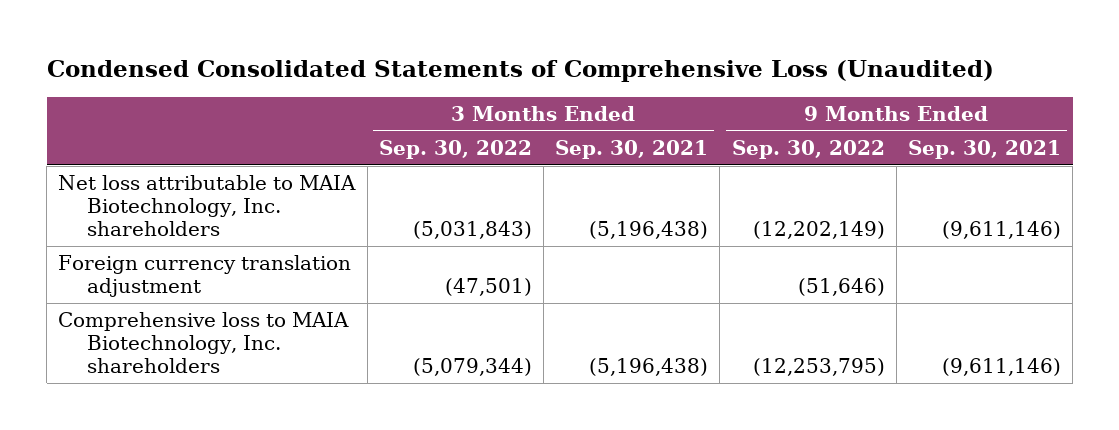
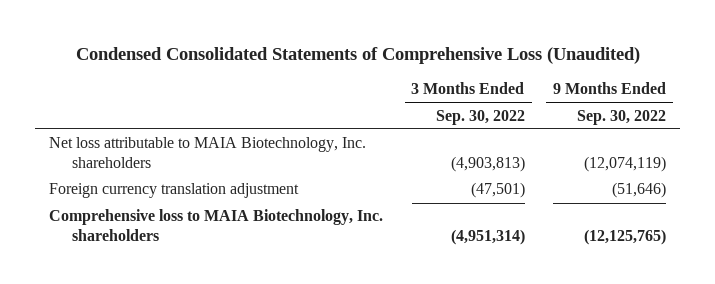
- | 3 Months Ended Sep. 30, 2022 | 3 Months Ended Sep. 30, 2021 | 9 Months Ended Sep. 30, 2022 | 9 Months Ended Sep. 30, 2021
+ | 3 Months Ended Sep. 30, 2022 | 9 Months Ended Sep. 30, 2022
- Net loss attributable to MAIA Biotechnology, Inc. shareholders | (5,031,843) | (5,196,438) | (12,202,149) | (9,611,146)
+ Net loss attributable to MAIA Biotechnology, Inc. shareholders | (4,903,813) | (12,074,119)
- Comprehensive loss to MAIA Biotechnology, Inc. shareholders | (5,079,344) | (5,196,438) | (12,253,795) | (9,611,146)
+ Comprehensive loss to MAIA Biotechnology, Inc. shareholders | (4,951,314) | (12,125,765)

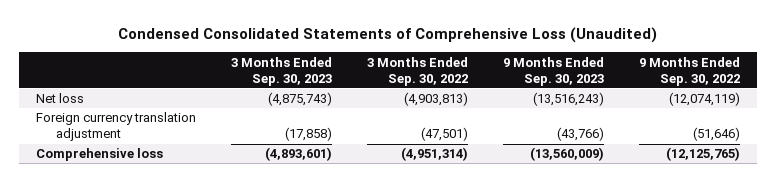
- | 3 Months Ended Sep. 30, 2022 | 9 Months Ended Sep. 30, 2022
+ | 3 Months Ended Sep. 30, 2023 | 3 Months Ended Sep. 30, 2022 | 9 Months Ended Sep. 30, 2023 | 9 Months Ended Sep. 30, 2022
- Net loss attributable to MAIA Biotechnology, Inc. shareholders | (4,903,813) | (12,074,119)
+ Net loss | (4,875,743) | (4,903,813) | (13,516,243) | (12,074,119)
- Comprehensive loss to MAIA Biotechnology, Inc. shareholders | (4,951,314) | (12,125,765)
+ Comprehensive loss | (4,893,601) | (4,951,314) | (13,560,009) | (12,125,765)

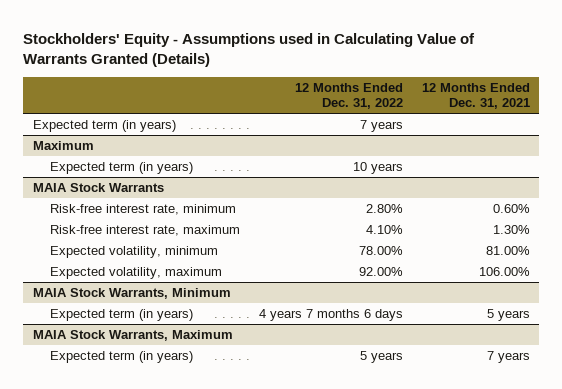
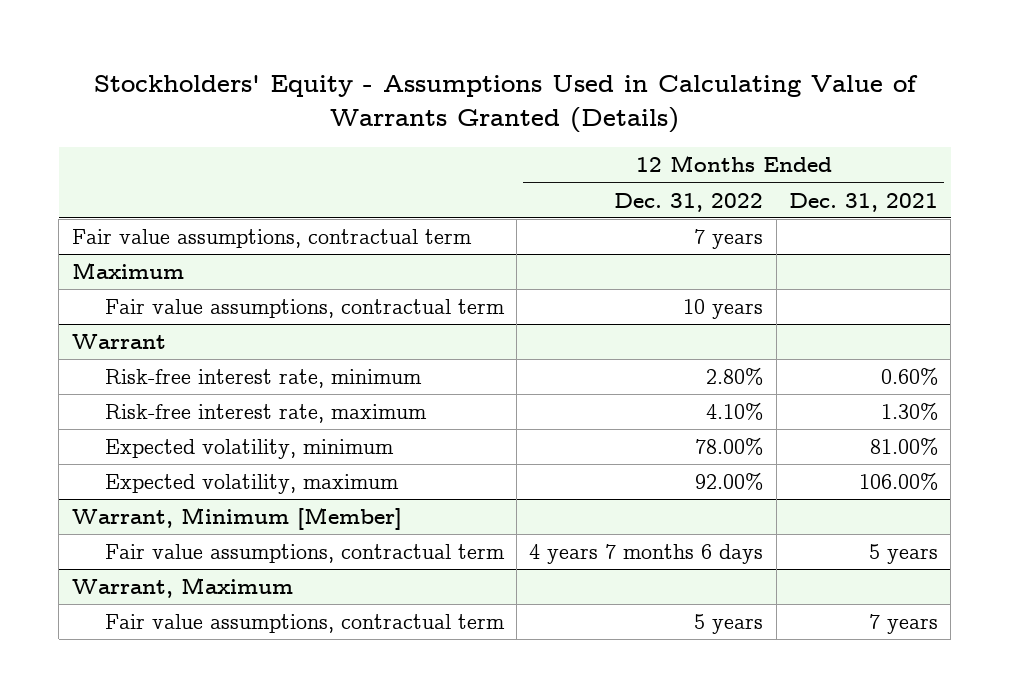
- Stockholders' Equity - Assumptions used in Calculating Value of Warrants Granted (Details)
+ Stockholders' Equity - Assumptions Used in Calculating Value of Warrants Granted (Details)
- Expected term (in years) | 7 years |
+ Fair value assumptions, contractual term | 7 years |
@ Maximum
- Expected term (in years) | 10 years |
- MAIA Stock Warrants
@ Maximum
+ Fair value assumptions, contractual term | 10 years |
+ Warrant
- MAIA Stock Warrants, Minimum
- Expected term (in years) | 4 years 7 months 6 days | 5 years
- MAIA Stock Warrants, Maximum
- Expected term (in years) | 5 years | 7 years
+ Warrant, Minimum [Member]
+ Fair value assumptions, contractual term | 4 years 7 months 6 days | 5 years
+ Warrant, Maximum
+ Fair value assumptions, contractual term | 5 years | 7 years

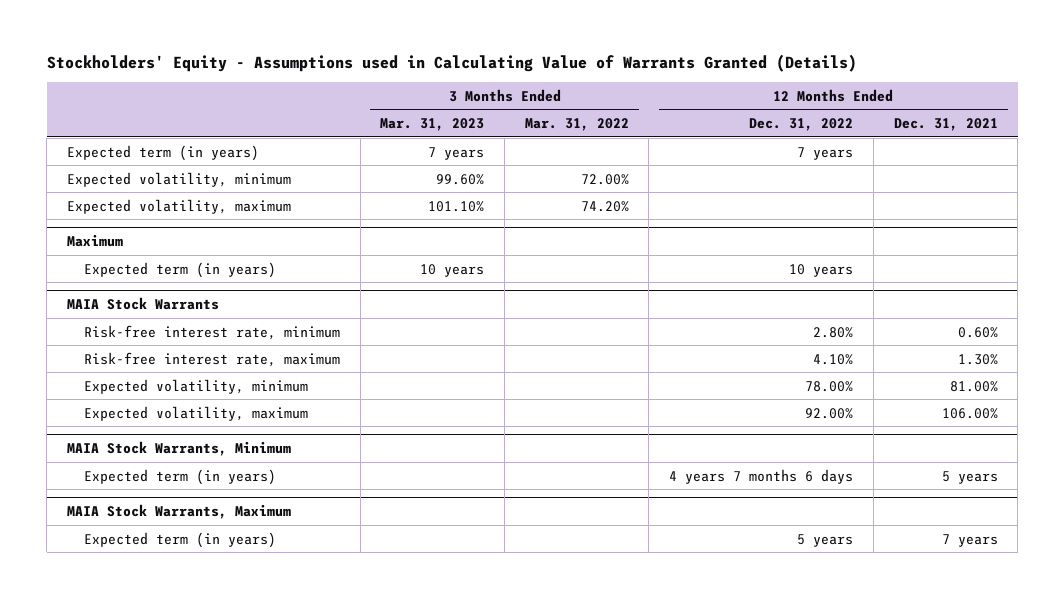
- Stockholders' Equity - Assumptions Used in Calculating Value of Warrants Granted (Details)
+ Stockholders' Equity - Assumptions used in Calculating Value of Warrants Granted (Details)
- | 12 Months Ended Dec. 31, 2022 | 12 Months Ended Dec. 31, 2021
+ | 3 Months Ended Mar. 31, 2023 | 3 Months Ended Mar. 31, 2022 | 12 Months Ended Dec. 31, 2022 | 12 Months Ended Dec. 31, 2021
- Fair value assumptions, contractual term | 7 years |
+ Expected term (in years) | 7 years | | 7 years |
+ Expected volatility, minimum | 99.60% | 72.00% | |
+ Expected volatility, maximum | 101.10% | 74.20% | |
@ Maximum
- Fair value assumptions, contractual term | 10 years |
- Warrant
@ Maximum
+ Expected term (in years) | 10 years | | 10 years |
+ MAIA Stock Warrants
- Warrant, Minimum [Member]
- Fair value assumptions, contractual term | 4 years 7 months 6 days | 5 years
- Warrant, Maximum
- Fair value assumptions, contractual term | 5 years | 7 years
+ MAIA Stock Warrants, Minimum
+ Expected term (in years) | | | 4 years 7 months 6 days | 5 years
+ MAIA Stock Warrants, Maximum
+ Expected term (in years) | | | 5 years | 7 years

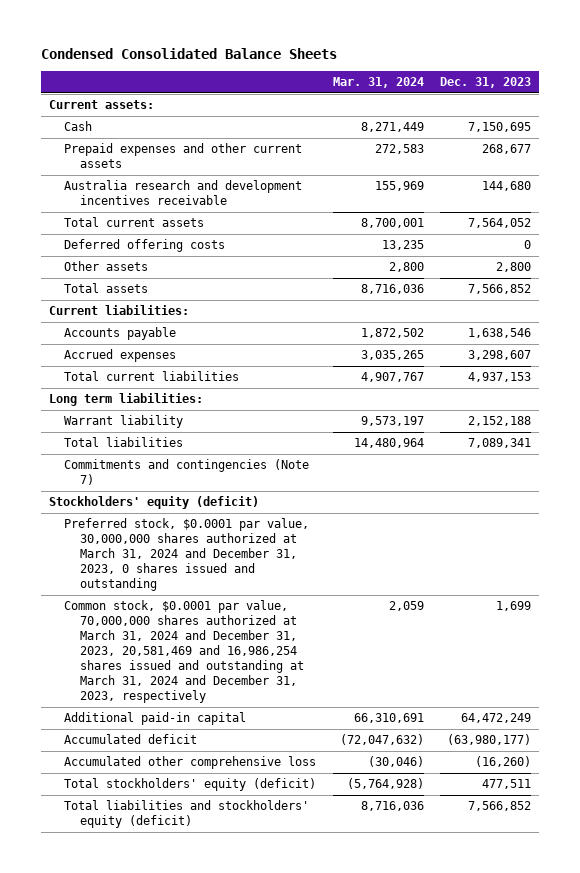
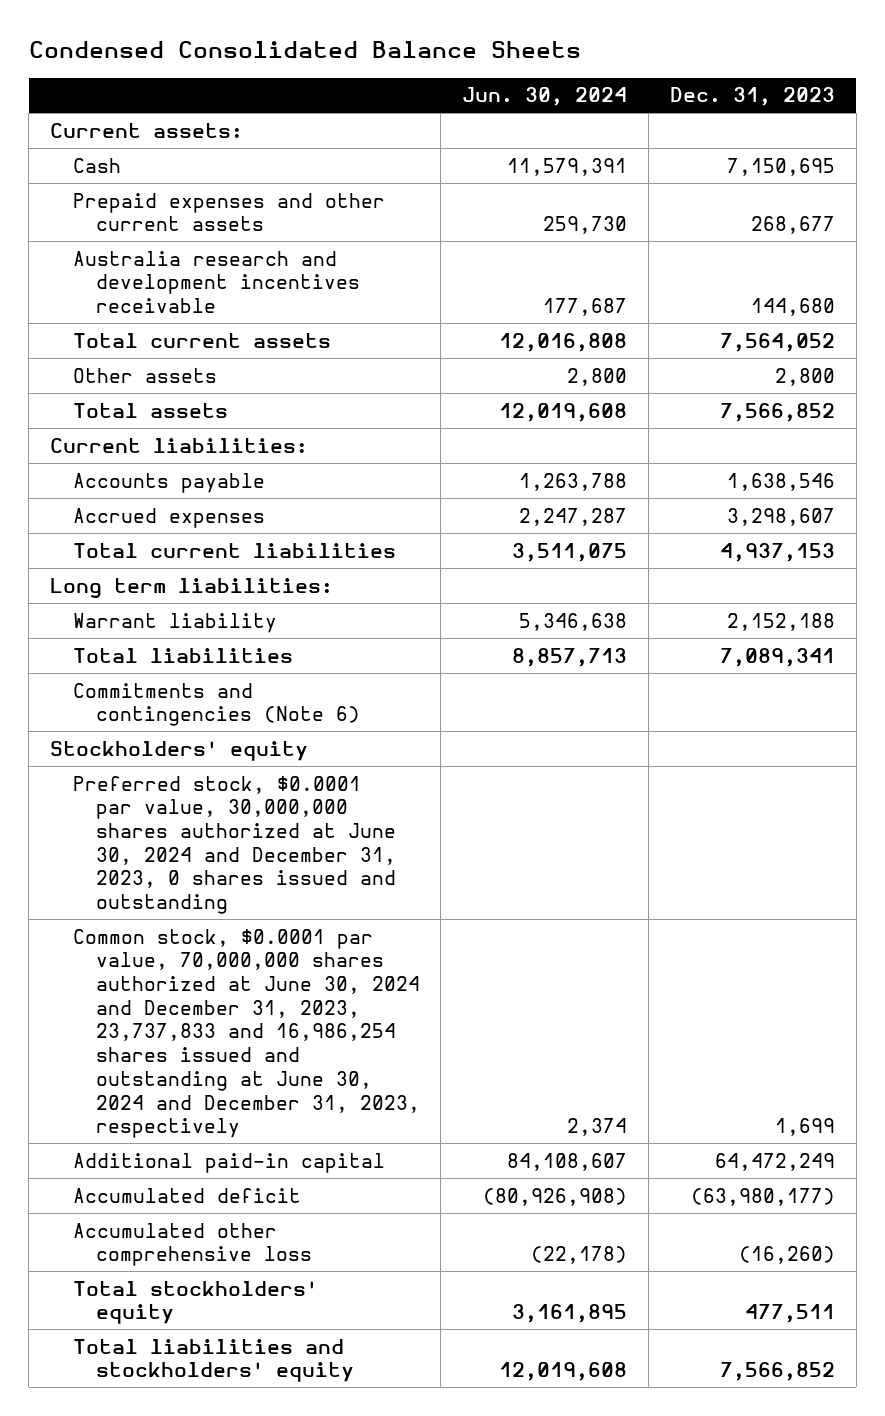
- | Mar. 31, 2024 | Dec. 31, 2023
+ | Jun. 30, 2024 | Dec. 31, 2023
- Deferred offering costs | 13,235 | 0
- Commitments and contingencies (Note 7)
- Stockholders' equity (deficit)
- Preferred stock, $0.0001 par value, 30,000,000 shares authorized at March 31, 2024 and December 31, 2023, 0 shares issued and outstanding
- Common stock, $0.0001 par value, 70,000,000 shares authorized at March 31, 2024 and December 31, 2023, 20,581,469 and 16,986,254 shares issued and outstanding at March 31, 2024 and December 31, 2023, respectively | 2,059 | 1,699
+ Commitments and contingencies (Note 6)
+ Stockholders' equity
+ Preferred stock, $0.0001 par value, 30,000,000 shares authorized at June 30, 2024 and December 31, 2023, 0 shares issued and outstanding
+ Common stock, $0.0001 par value, 70,000,000 shares authorized at June 30, 2024 and December 31, 2023, 23,737,833 and 16,986,254 shares issued and outstanding at June 30, 2024 and December 31, 2023, respectively | 2,374 | 1,699
- Total stockholders' equity (deficit) | (5,764,928) | 477,511
- Total liabilities and stockholders' equity (deficit) | 8,716,036 | 7,566,852
+ Total stockholders' equity | 3,161,895 | 477,511
+ Total liabilities and stockholders' equity | 12,019,608 | 7,566,852

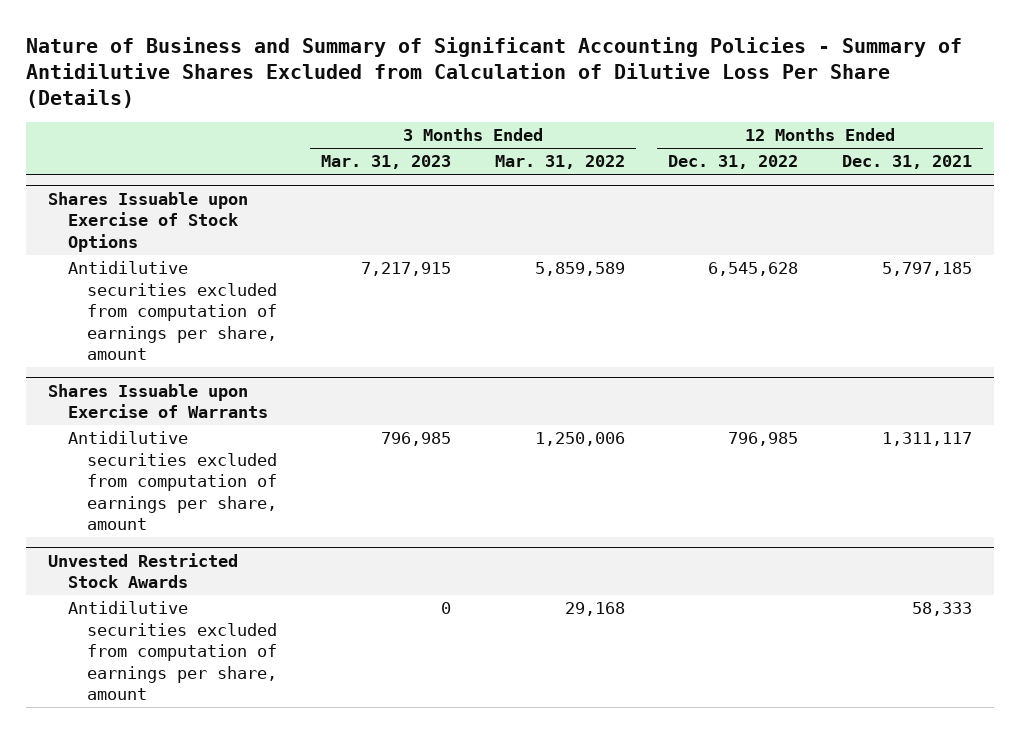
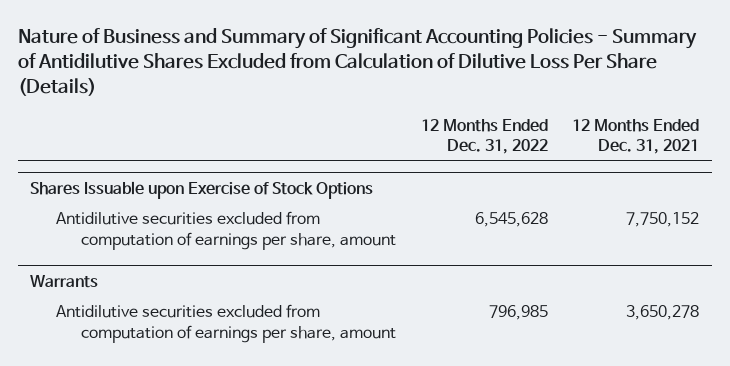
- | 3 Months Ended Mar. 31, 2023 | 3 Months Ended Mar. 31, 2022 | 12 Months Ended Dec. 31, 2022 | 12 Months Ended Dec. 31, 2021
+ | 12 Months Ended Dec. 31, 2022 | 12 Months Ended Dec. 31, 2021
@ Shares Issuable upon Exercise of Stock Options
- Antidilutive securities excluded from computation of earnings per share, amount | 7,217,915 | 5,859,589 | 6,545,628 | 5,797,185
- Shares Issuable upon Exercise of Warrants
- Antidilutive securities excluded from computation of earnings per share, amount | 796,985 | 1,250,006 | 796,985 | 1,311,117
- Unvested Restricted Stock Awards
- Antidilutive securities excluded from computation of earnings per share, amount | 0 | 29,168 | | 58,333
@ Shares Issuable upon Exercise of Stock Options
+ Antidilutive securities excluded from computation of earnings per share, amount | 6,545,628 | 7,750,152
+ Warrants
+ Antidilutive securities excluded from computation of earnings per share, amount | 796,985 | 3,650,278

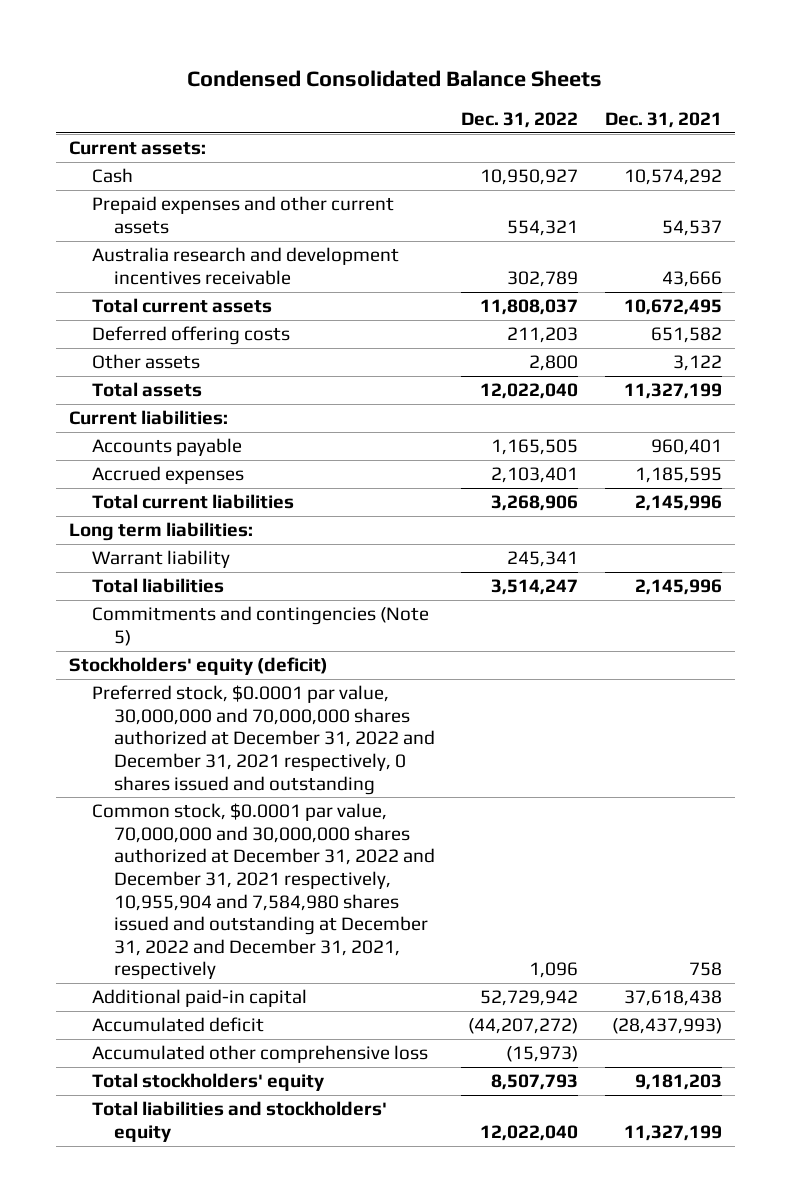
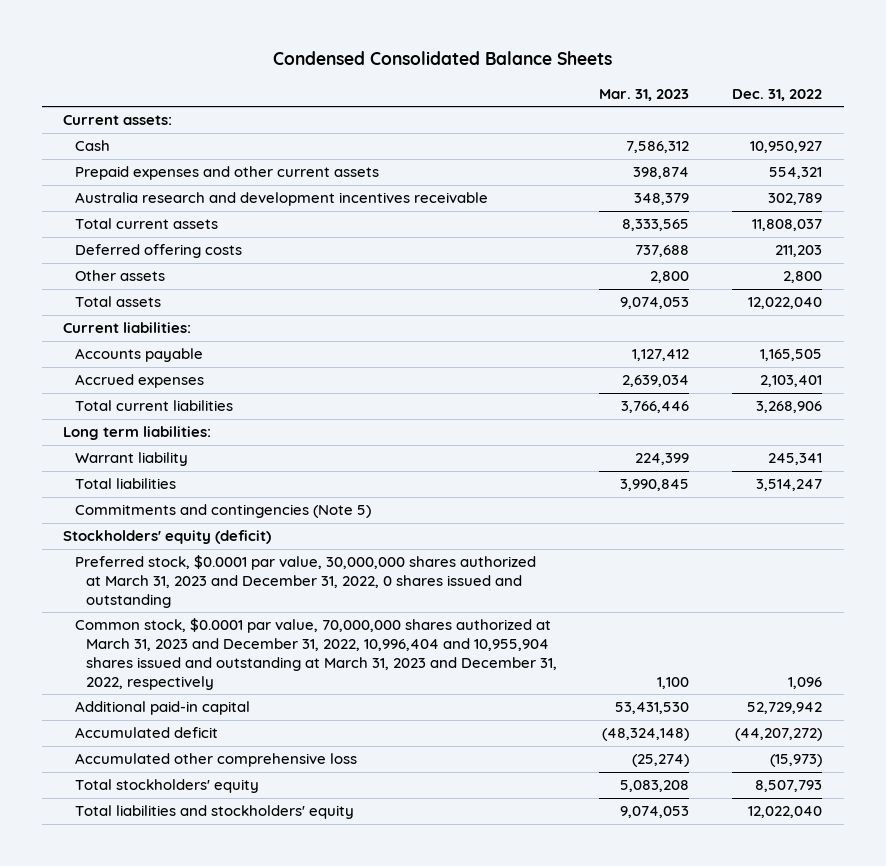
- | Dec. 31, 2022 | Dec. 31, 2021
+ | Mar. 31, 2023 | Dec. 31, 2022
- Preferred stock, $0.0001 par value, 30,000,000 and 70,000,000 shares authorized at December 31, 2022 and December 31, 2021 respectively, 0 shares issued and outstanding
- Common stock, $0.0001 par value, 70,000,000 and 30,000,000 shares authorized at December 31, 2022 and December 31, 2021 respectively, 10,955,904 and 7,584,980 shares issued and outstanding at December 31, 2022 and December 31, 2021, respectively | 1,096 | 758
+ Preferred stock, $0.0001 par value, 30,000,000 shares authorized at March 31, 2023 and December 31, 2022, 0 shares issued and outstanding
+ Common stock, $0.0001 par value, 70,000,000 shares authorized at March 31, 2023 and December 31, 2022, 10,996,404 and 10,955,904 shares issued and outstanding at March 31, 2023 and December 31, 2022, respectively | 1,100 | 1,096

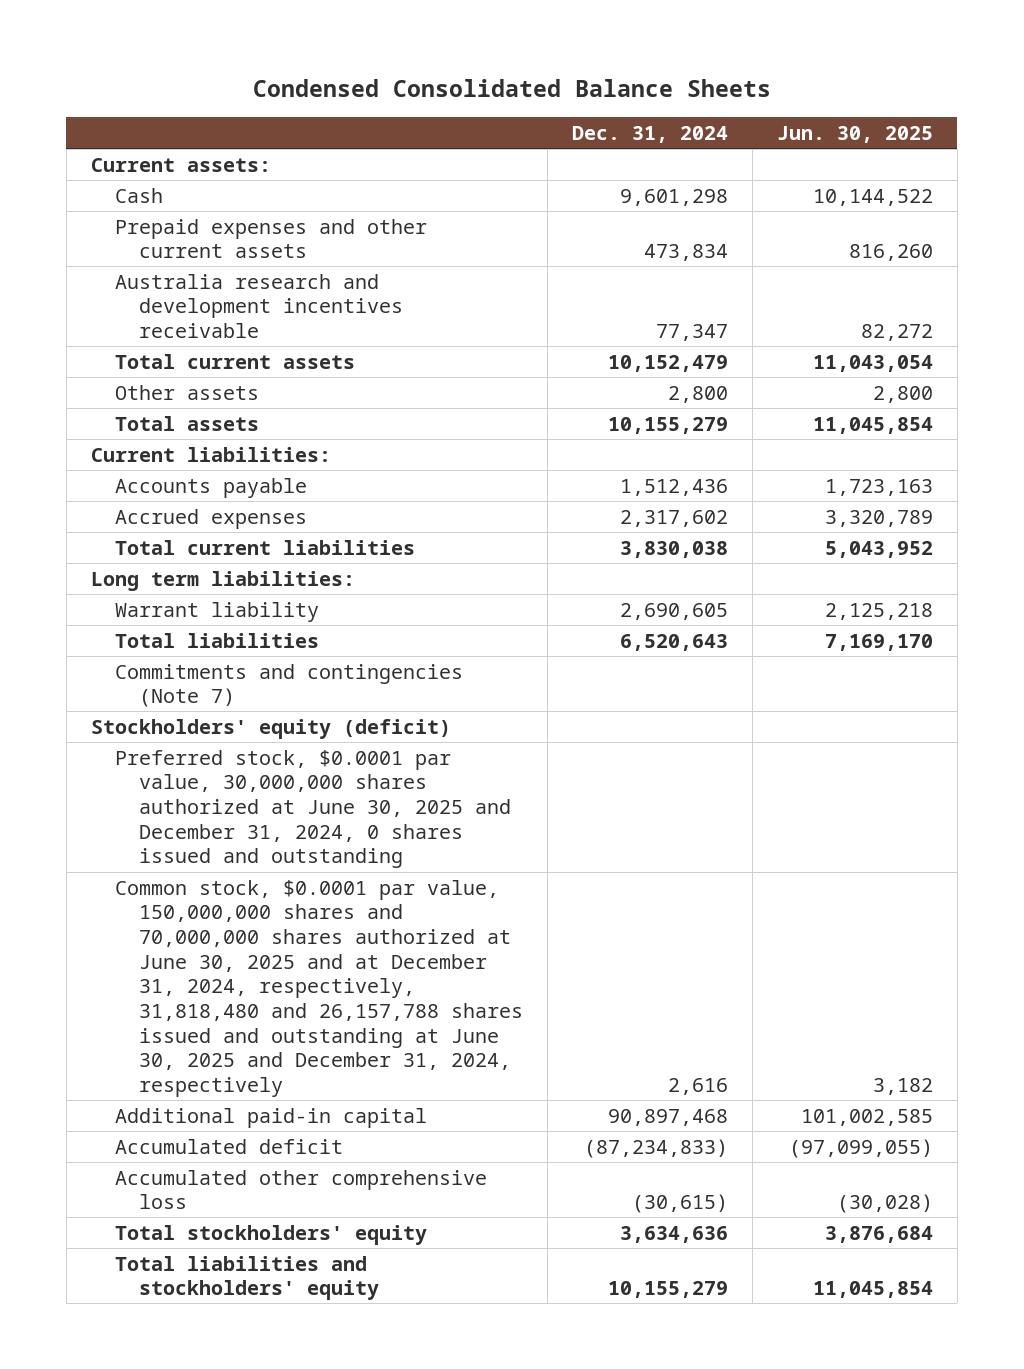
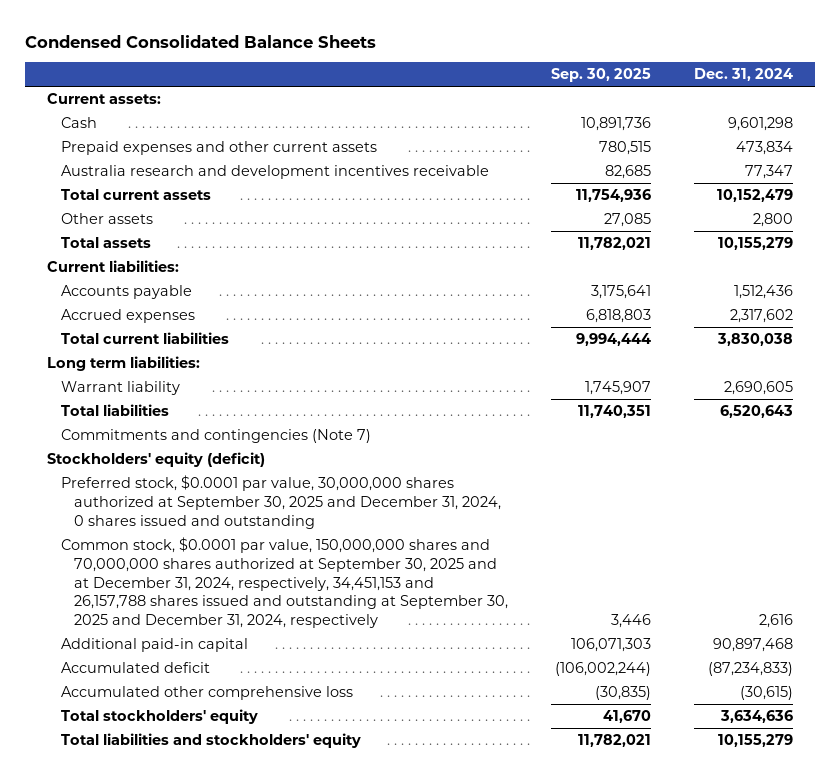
- | Dec. 31, 2024 | Jun. 30, 2025
+ | Sep. 30, 2025 | Dec. 31, 2024
- Preferred stock, $0.0001 par value, 30,000,000 shares authorized at June 30, 2025 and December 31, 2024, 0 shares issued and outstanding
- Common stock, $0.0001 par value, 150,000,000 shares and 70,000,000 shares authorized at June 30, 2025 and at December 31, 2024, respectively, 31,818,480 and 26,157,788 shares issued and outstanding at June 30, 2025 and December 31, 2024, respectively | 2,616 | 3,182
+ Preferred stock, $0.0001 par value, 30,000,000 shares authorized at September 30, 2025 and December 31, 2024, 0 shares issued and outstanding
+ Common stock, $0.0001 par value, 150,000,000 shares and 70,000,000 shares authorized at September 30, 2025 and at December 31, 2024, respectively, 34,451,153 and 26,157,788 shares issued and outstanding at September 30, 2025 and December 31, 2024, respectively | 3,446 | 2,616

